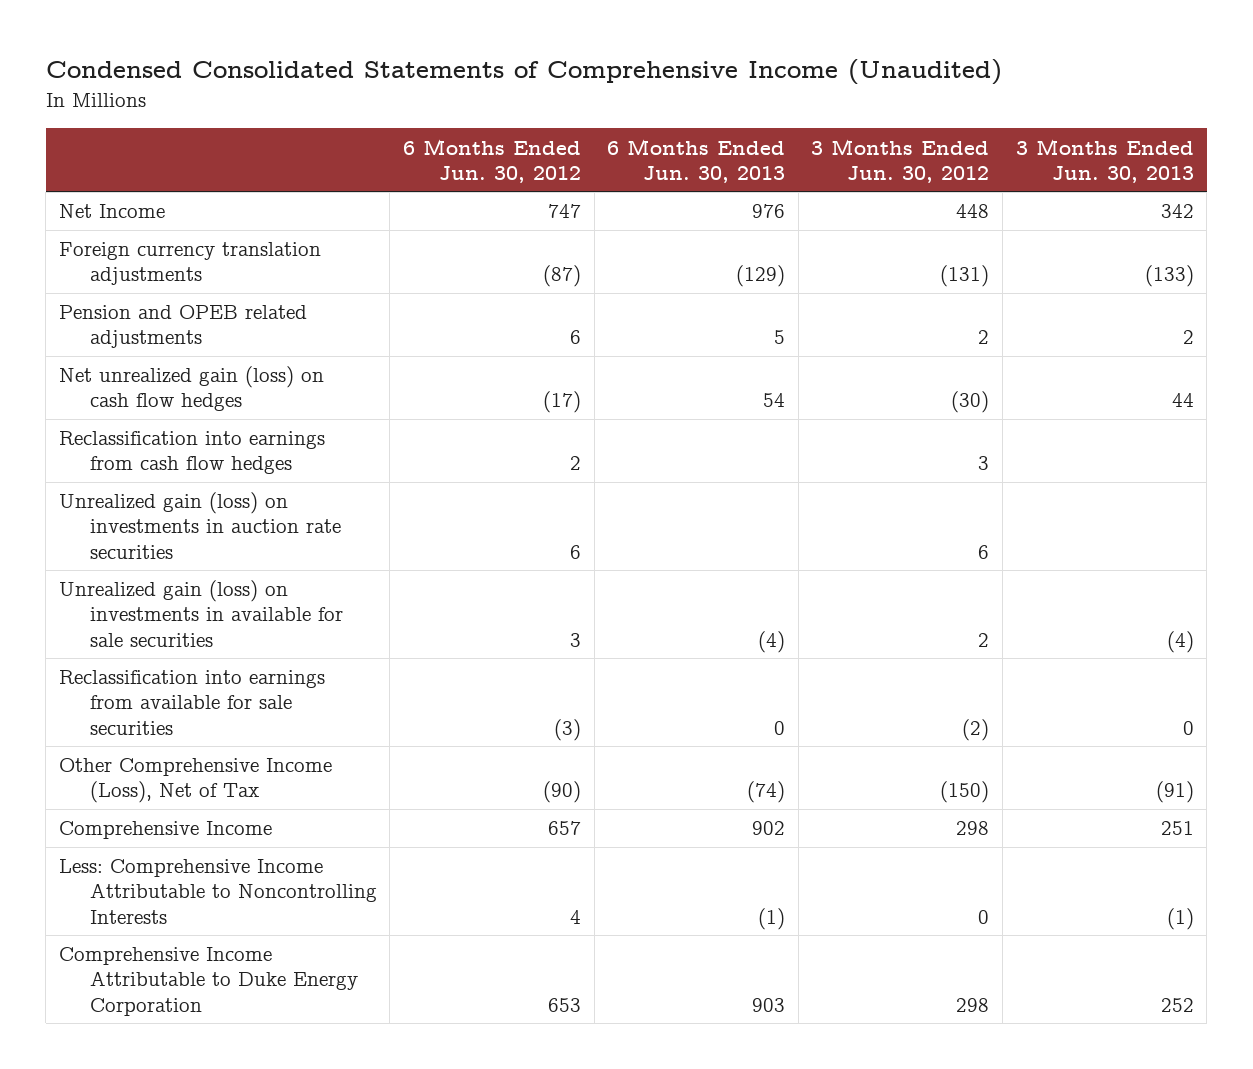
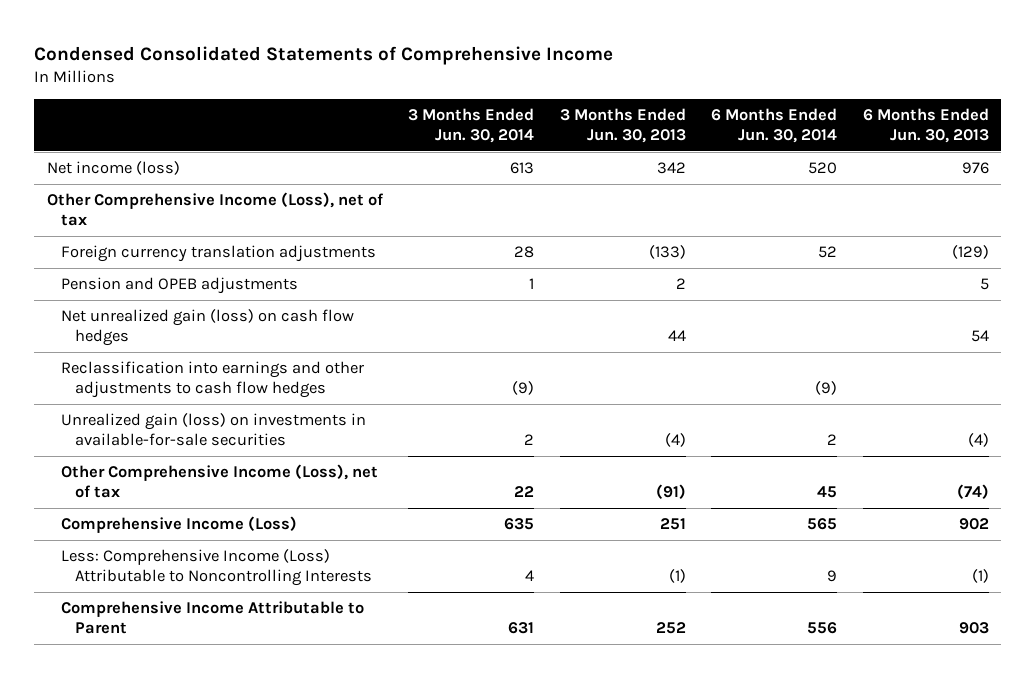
- Condensed Consolidated Statements of Comprehensive Income (Unaudited)
+ Condensed Consolidated Statements of Comprehensive Income
- | 6 Months Ended Jun. 30, 2012 | 6 Months Ended Jun. 30, 2013 | 3 Months Ended Jun. 30, 2012 | 3 Months Ended Jun. 30, 2013
+ | 3 Months Ended Jun. 30, 2014 | 3 Months Ended Jun. 30, 2013 | 6 Months Ended Jun. 30, 2014 | 6 Months Ended Jun. 30, 2013
- Net Income | 747 | 976 | 448 | 342
+ Net income (loss) | 613 | 342 | 520 | 976
+ Other Comprehensive Income (Loss), net of tax
- Pension and OPEB related adjustments | 6 | 5 | 2 | 2
+ Pension and OPEB adjustments | 1 | 2 | | 5
- Reclassification into earnings from cash flow hedges | 2 | | 3 |
- Unrealized gain (loss) on investments in auction rate securities | 6 | | 6 |
- Unrealized gain (loss) on investments in available for sale securities | 3 | (4) | 2 | (4)
- Reclassification into earnings from available for sale securities | (3) | 0 | (2) | 0
- Other Comprehensive Income (Loss), Net of Tax | (90) | (74) | (150) | (91)
- Comprehensive Income | 657 | 902 | 298 | 251
- Less: Comprehensive Income Attributable to Noncontrolling Interests | 4 | (1) | 0 | (1)
- Comprehensive Income Attributable to Duke Energy Corporation | 653 | 903 | 298 | 252
+ Reclassification into earnings and other adjustments to cash flow hedges | (9) | | (9) |
+ Unrealized gain (loss) on investments in available-for-sale securities | 2 | (4) | 2 | (4)
+ Other Comprehensive Income (Loss), net of tax | 22 | (91) | 45 | (74)
+ Comprehensive Income (Loss) | 635 | 251 | 565 | 902
+ Less: Comprehensive Income (Loss) Attributable to Noncontrolling Interests | 4 | (1) | 9 | (1)
+ Comprehensive Income Attributable to Parent | 631 | 252 | 556 | 903

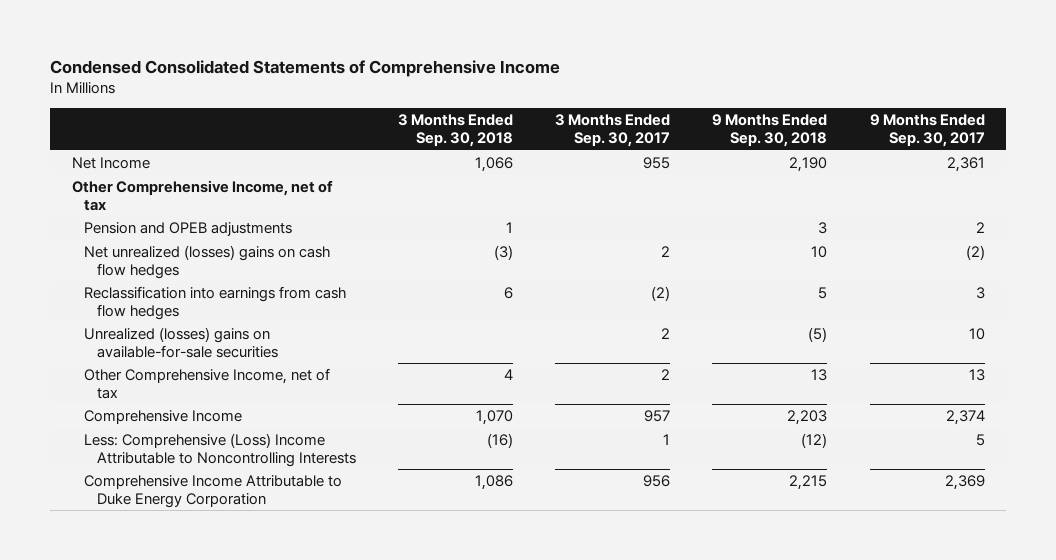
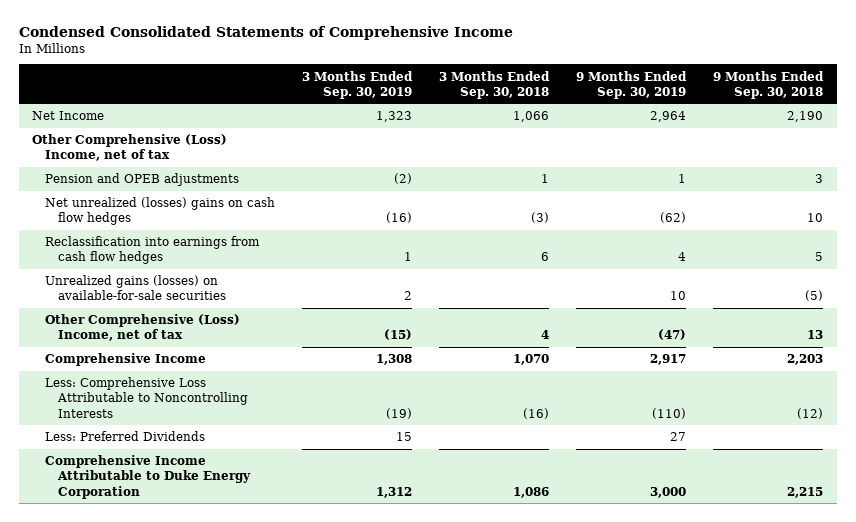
- | 3 Months Ended Sep. 30, 2018 | 3 Months Ended Sep. 30, 2017 | 9 Months Ended Sep. 30, 2018 | 9 Months Ended Sep. 30, 2017
+ | 3 Months Ended Sep. 30, 2019 | 3 Months Ended Sep. 30, 2018 | 9 Months Ended Sep. 30, 2019 | 9 Months Ended Sep. 30, 2018
- Other Comprehensive Income, net of tax
+ Other Comprehensive (Loss) Income, net of tax
- Unrealized (losses) gains on available-for-sale securities | | 2 | (5) | 10
- Other Comprehensive Income, net of tax | 4 | 2 | 13 | 13
+ Unrealized gains (losses) on available-for-sale securities | 2 | | 10 | (5)
+ Other Comprehensive (Loss) Income, net of tax | (15) | 4 | (47) | 13
- Less: Comprehensive (Loss) Income Attributable to Noncontrolling Interests | (16) | 1 | (12) | 5
+ Less: Comprehensive Loss Attributable to Noncontrolling Interests | (19) | (16) | (110) | (12)
+ Less: Preferred Dividends | 15 | | 27 |

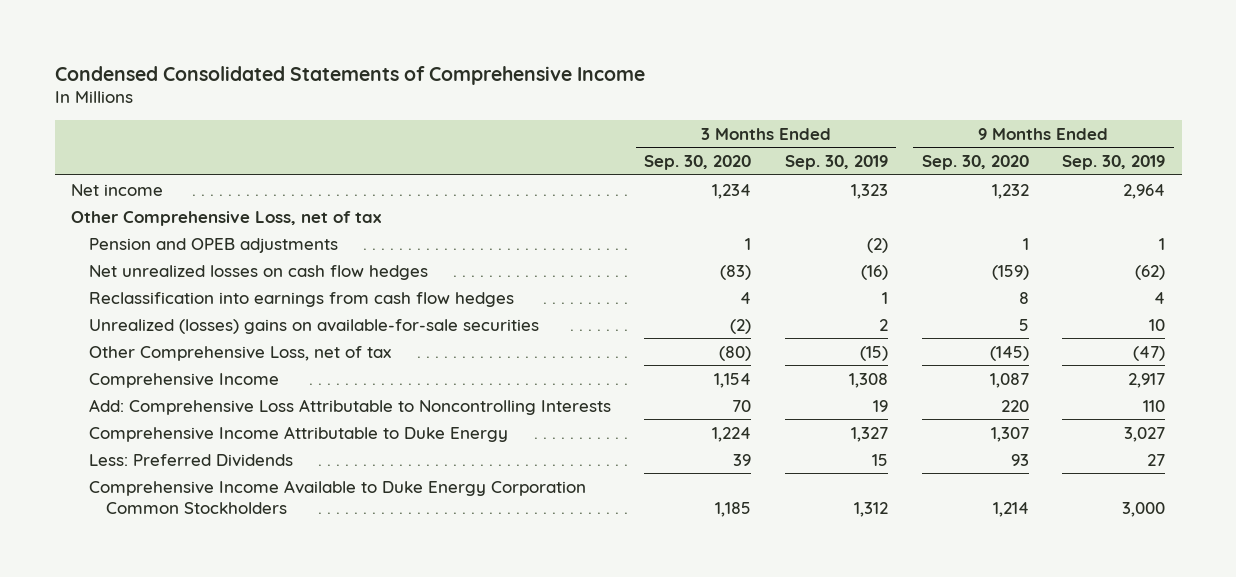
- | 3 Months Ended Sep. 30, 2019 | 3 Months Ended Sep. 30, 2018 | 9 Months Ended Sep. 30, 2019 | 9 Months Ended Sep. 30, 2018
+ | 3 Months Ended Sep. 30, 2020 | 3 Months Ended Sep. 30, 2019 | 9 Months Ended Sep. 30, 2020 | 9 Months Ended Sep. 30, 2019
- Net Income | 1,323 | 1,066 | 2,964 | 2,190
- Other Comprehensive (Loss) Income, net of tax
+ Net income | 1,234 | 1,323 | 1,232 | 2,964
+ Other Comprehensive Loss, net of tax
- Net unrealized (losses) gains on cash flow hedges | (16) | (3) | (62) | 10
+ Net unrealized losses on cash flow hedges | (83) | (16) | (159) | (62)
- Unrealized gains (losses) on available-for-sale securities | 2 | | 10 | (5)
- Other Comprehensive (Loss) Income, net of tax | (15) | 4 | (47) | 13
+ Unrealized (losses) gains on available-for-sale securities | (2) | 2 | 5 | 10
+ Other Comprehensive Loss, net of tax | (80) | (15) | (145) | (47)
- Less: Comprehensive Loss Attributable to Noncontrolling Interests | (19) | (16) | (110) | (12)
+ Add: Comprehensive Loss Attributable to Noncontrolling Interests | 70 | 19 | 220 | 110
+ Comprehensive Income Attributable to Duke Energy | 1,224 | 1,327 | 1,307 | 3,027
- Comprehensive Income Attributable to Duke Energy Corporation | 1,312 | 1,086 | 3,000 | 2,215
+ Comprehensive Income Available to Duke Energy Corporation Common Stockholders | 1,185 | 1,312 | 1,214 | 3,000

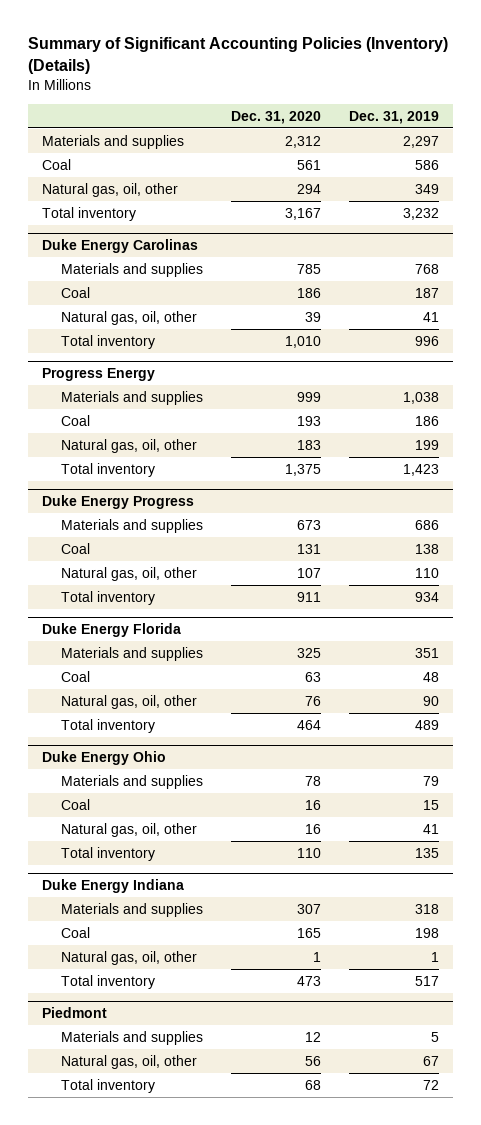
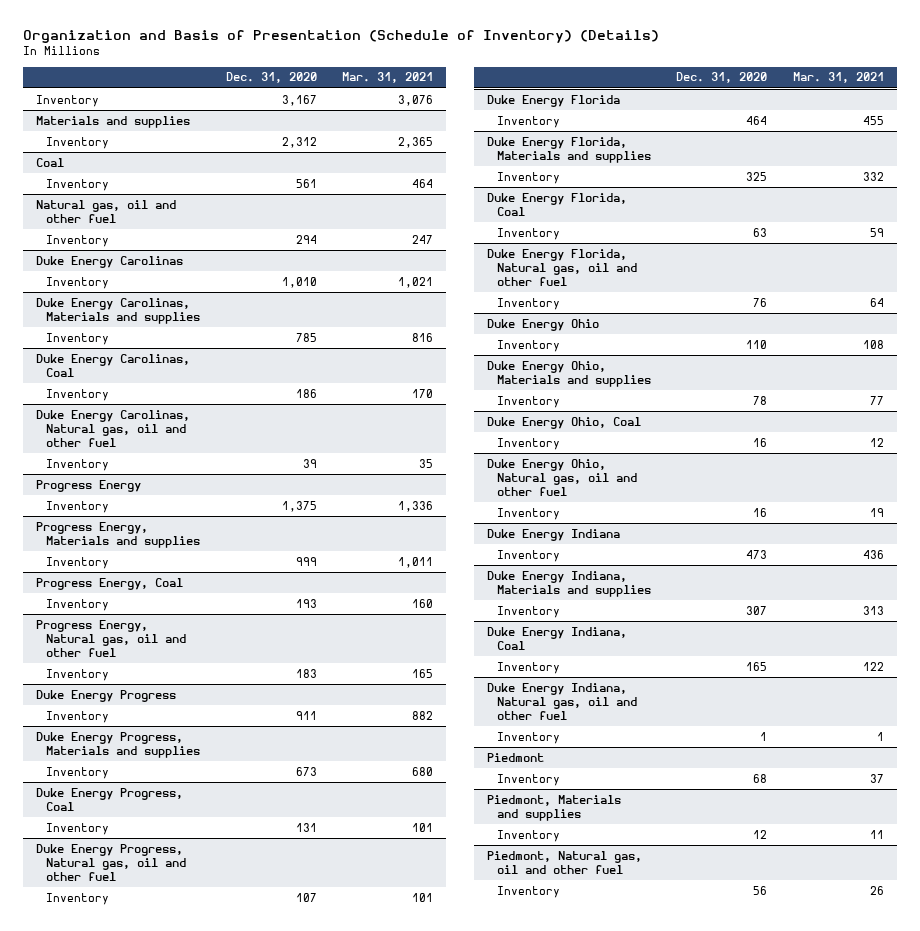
- Summary of Significant Accounting Policies (Inventory) (Details)
+ Organization and Basis of Presentation (Schedule of Inventory) (Details)
- | Dec. 31, 2020 | Dec. 31, 2019
+ | Dec. 31, 2020 | Mar. 31, 2021
- Materials and supplies | 2,312 | 2,297
- Coal | 561 | 586
- Natural gas, oil, other | 294 | 349
- Total inventory | 3,167 | 3,232
+ Inventory | 3,167 | 3,076
+ Materials and supplies
+ Inventory | 2,312 | 2,365
+ Coal
+ Inventory | 561 | 464
+ Natural gas, oil and other fuel
+ Inventory | 294 | 247
@ Duke Energy Carolinas
- Materials and supplies | 785 | 768
- Coal | 186 | 187
- Natural gas, oil, other | 39 | 41
- Total inventory | 1,010 | 996
+ Inventory | 1,010 | 1,021
+ Duke Energy Carolinas, Materials and supplies
+ Inventory | 785 | 816
+ Duke Energy Carolinas, Coal
+ Inventory | 186 | 170
+ Duke Energy Carolinas, Natural gas, oil and other fuel
+ Inventory | 39 | 35
@ Progress Energy
- Materials and supplies | 999 | 1,038
- Coal | 193 | 186
- Natural gas, oil, other | 183 | 199
- Total inventory | 1,375 | 1,423
+ Inventory | 1,375 | 1,336
+ Progress Energy, Materials and supplies
+ Inventory | 999 | 1,011
+ Progress Energy, Coal
+ Inventory | 193 | 160
+ Progress Energy, Natural gas, oil and other fuel
+ Inventory | 183 | 165
@ Duke Energy Progress
- Materials and supplies | 673 | 686
- Coal | 131 | 138
- Natural gas, oil, other | 107 | 110
- Total inventory | 911 | 934
+ Inventory | 911 | 882
+ Duke Energy Progress, Materials and supplies
+ Inventory | 673 | 680
+ Duke Energy Progress, Coal
+ Inventory | 131 | 101
+ Duke Energy Progress, Natural gas, oil and other fuel
+ Inventory | 107 | 101
@ Duke Energy Florida
- Materials and supplies | 325 | 351
- Coal | 63 | 48
- Natural gas, oil, other | 76 | 90
- Total inventory | 464 | 489
+ Inventory | 464 | 455
+ Duke Energy Florida, Materials and supplies
+ Inventory | 325 | 332
+ Duke Energy Florida, Coal
+ Inventory | 63 | 59
+ Duke Energy Florida, Natural gas, oil and other fuel
+ Inventory | 76 | 64
@ Duke Energy Ohio
- Materials and supplies | 78 | 79
- Coal | 16 | 15
- Natural gas, oil, other | 16 | 41
- Total inventory | 110 | 135
+ Inventory | 110 | 108
+ Duke Energy Ohio, Materials and supplies
+ Inventory | 78 | 77
+ Duke Energy Ohio, Coal
+ Inventory | 16 | 12
+ Duke Energy Ohio, Natural gas, oil and other fuel
+ Inventory | 16 | 19
@ Duke Energy Indiana
- Materials and supplies | 307 | 318
- Coal | 165 | 198
- Natural gas, oil, other | 1 | 1
- Total inventory | 473 | 517
+ Inventory | 473 | 436
+ Duke Energy Indiana, Materials and supplies
+ Inventory | 307 | 313
+ Duke Energy Indiana, Coal
+ Inventory | 165 | 122
+ Duke Energy Indiana, Natural gas, oil and other fuel
+ Inventory | 1 | 1
@ Piedmont
- Materials and supplies | 12 | 5
- Natural gas, oil, other | 56 | 67
- Total inventory | 68 | 72
+ Inventory | 68 | 37
+ Piedmont, Materials and supplies
+ Inventory | 12 | 11
+ Piedmont, Natural gas, oil and other fuel
+ Inventory | 56 | 26

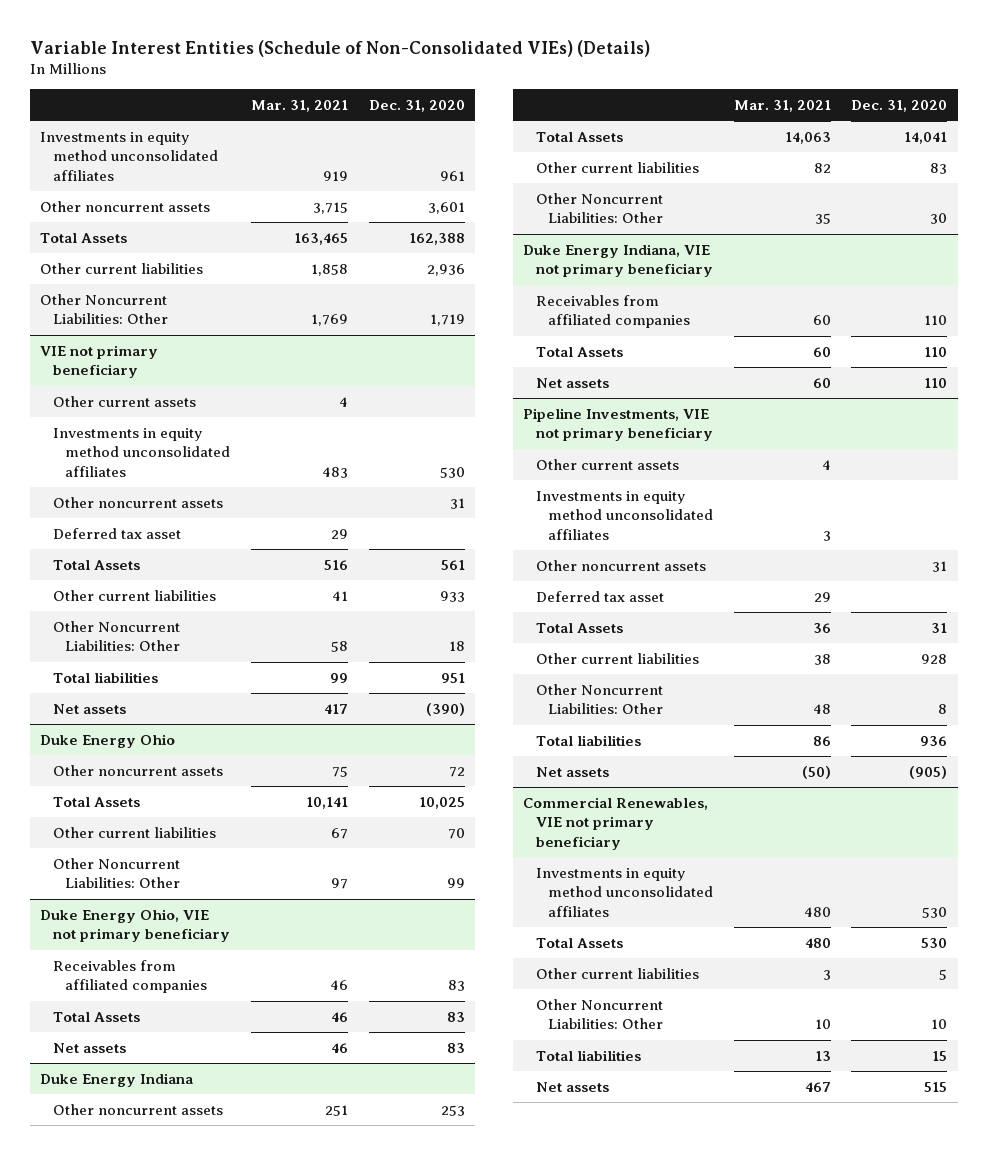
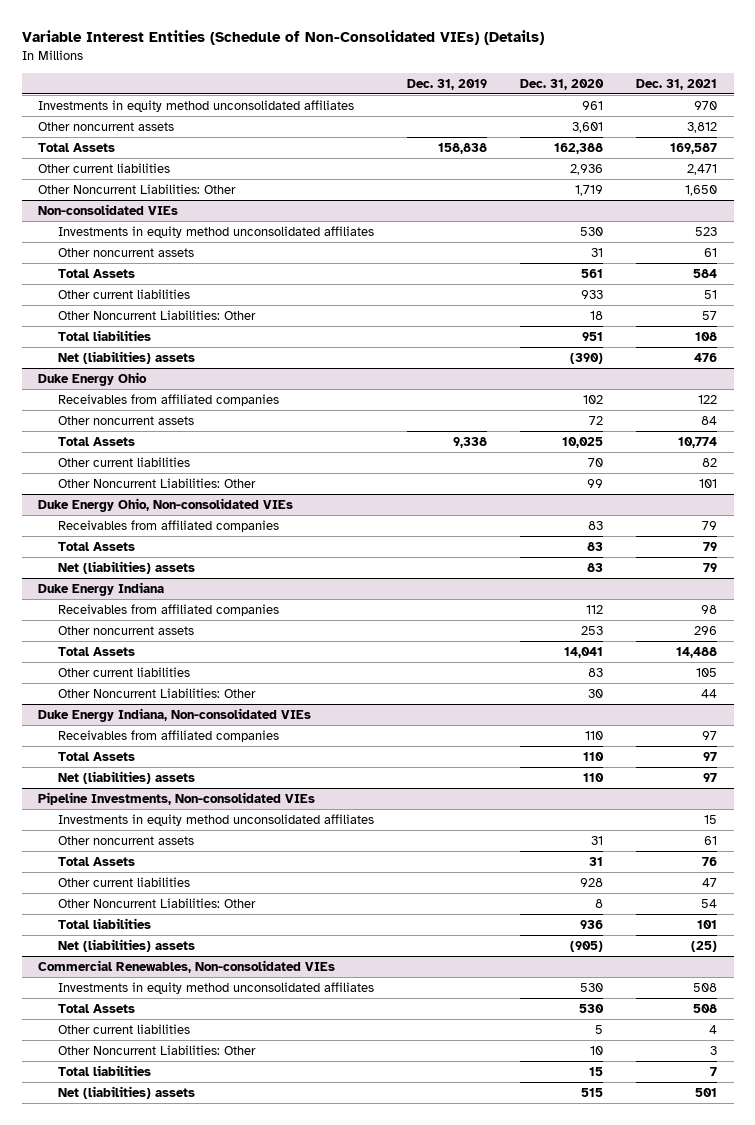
- | Mar. 31, 2021 | Dec. 31, 2020
+ | Dec. 31, 2019 | Dec. 31, 2020 | Dec. 31, 2021
- VIE not primary beneficiary
- Other current assets | 4 |
+ Non-consolidated VIEs
- Deferred tax asset | 29 |
- Net assets | 417 | (390)
+ Net (liabilities) assets | | (390) | 476
@ Duke Energy Ohio
+ Receivables from affiliated companies | | 102 | 122
- Duke Energy Ohio, VIE not primary beneficiary
+ Duke Energy Ohio, Non-consolidated VIEs
- Net assets | 46 | 83
+ Net (liabilities) assets | | 83 | 79
@ Duke Energy Indiana
+ Receivables from affiliated companies | | 112 | 98
- Duke Energy Indiana, VIE not primary beneficiary
+ Duke Energy Indiana, Non-consolidated VIEs
- Net assets | 60 | 110
- Pipeline Investments, VIE not primary beneficiary
- Other current assets | 4 |
+ Net (liabilities) assets | | 110 | 97
+ Pipeline Investments, Non-consolidated VIEs
- Deferred tax asset | 29 |
- Net assets | (50) | (905)
- Commercial Renewables, VIE not primary beneficiary
+ Net (liabilities) assets | | (905) | (25)
+ Commercial Renewables, Non-consolidated VIEs
- Net assets | 467 | 515
+ Net (liabilities) assets | | 515 | 501

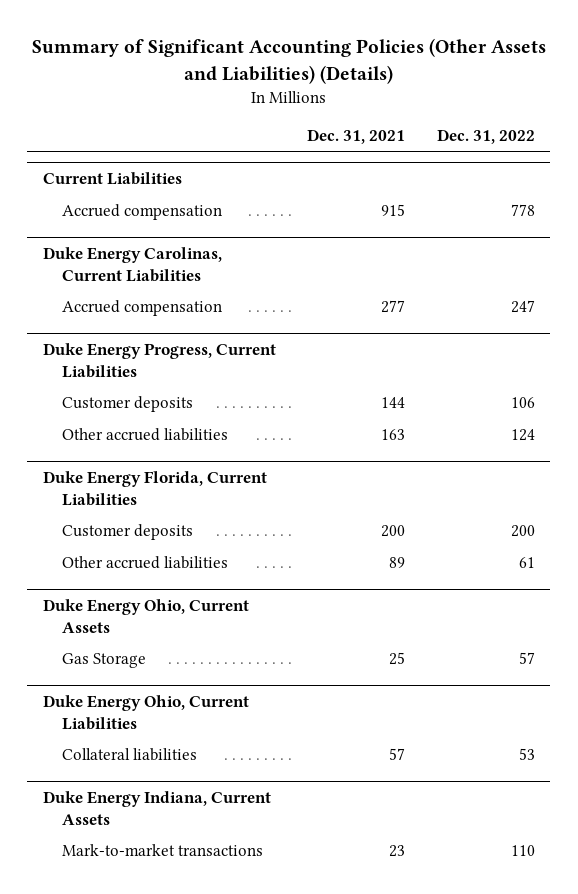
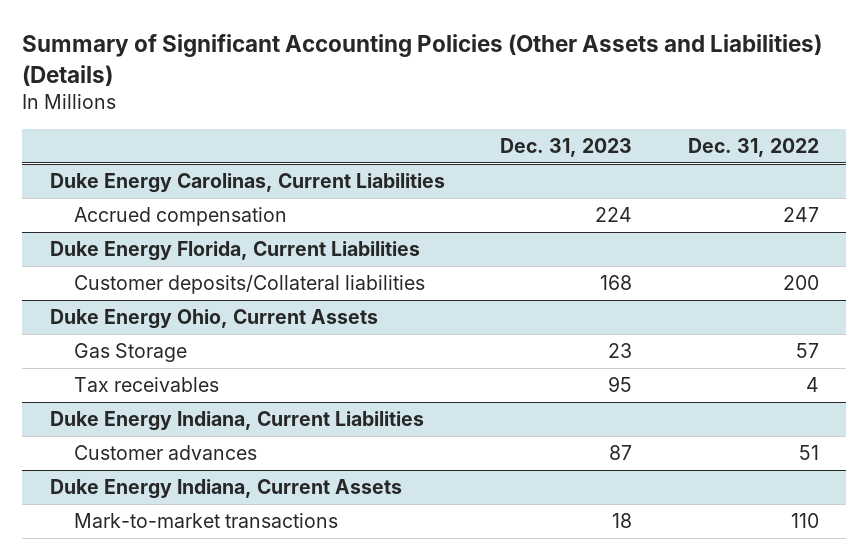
- | Dec. 31, 2021 | Dec. 31, 2022
+ | Dec. 31, 2023 | Dec. 31, 2022
- Current Liabilities
- Accrued compensation | 915 | 778
- Duke Energy Progress, Current Liabilities
- Customer deposits | 144 | 106
- Other accrued liabilities | 163 | 124
@ Duke Energy Florida, Current Liabilities
- Customer deposits | 200 | 200
- Other accrued liabilities | 89 | 61
+ Customer deposits/Collateral liabilities | 168 | 200
- Duke Energy Ohio, Current Liabilities
- Collateral liabilities | 57 | 53
@ Duke Energy Ohio, Current Assets
+ Tax receivables | 95 | 4
+ Duke Energy Indiana, Current Liabilities
+ Customer advances | 87 | 51

